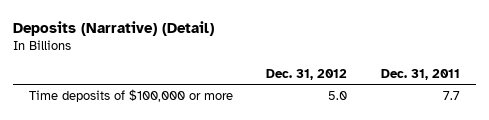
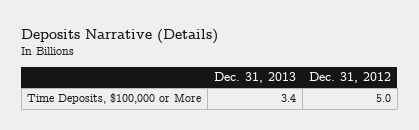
- Deposits (Narrative) (Detail)
+ Deposits Narrative (Details)
- | Dec. 31, 2012 | Dec. 31, 2011
+ | Dec. 31, 2013 | Dec. 31, 2012
- Time deposits of $100,000 or more | 5.0 | 7.7
+ Time Deposits, $100,000 or More | 3.4 | 5.0

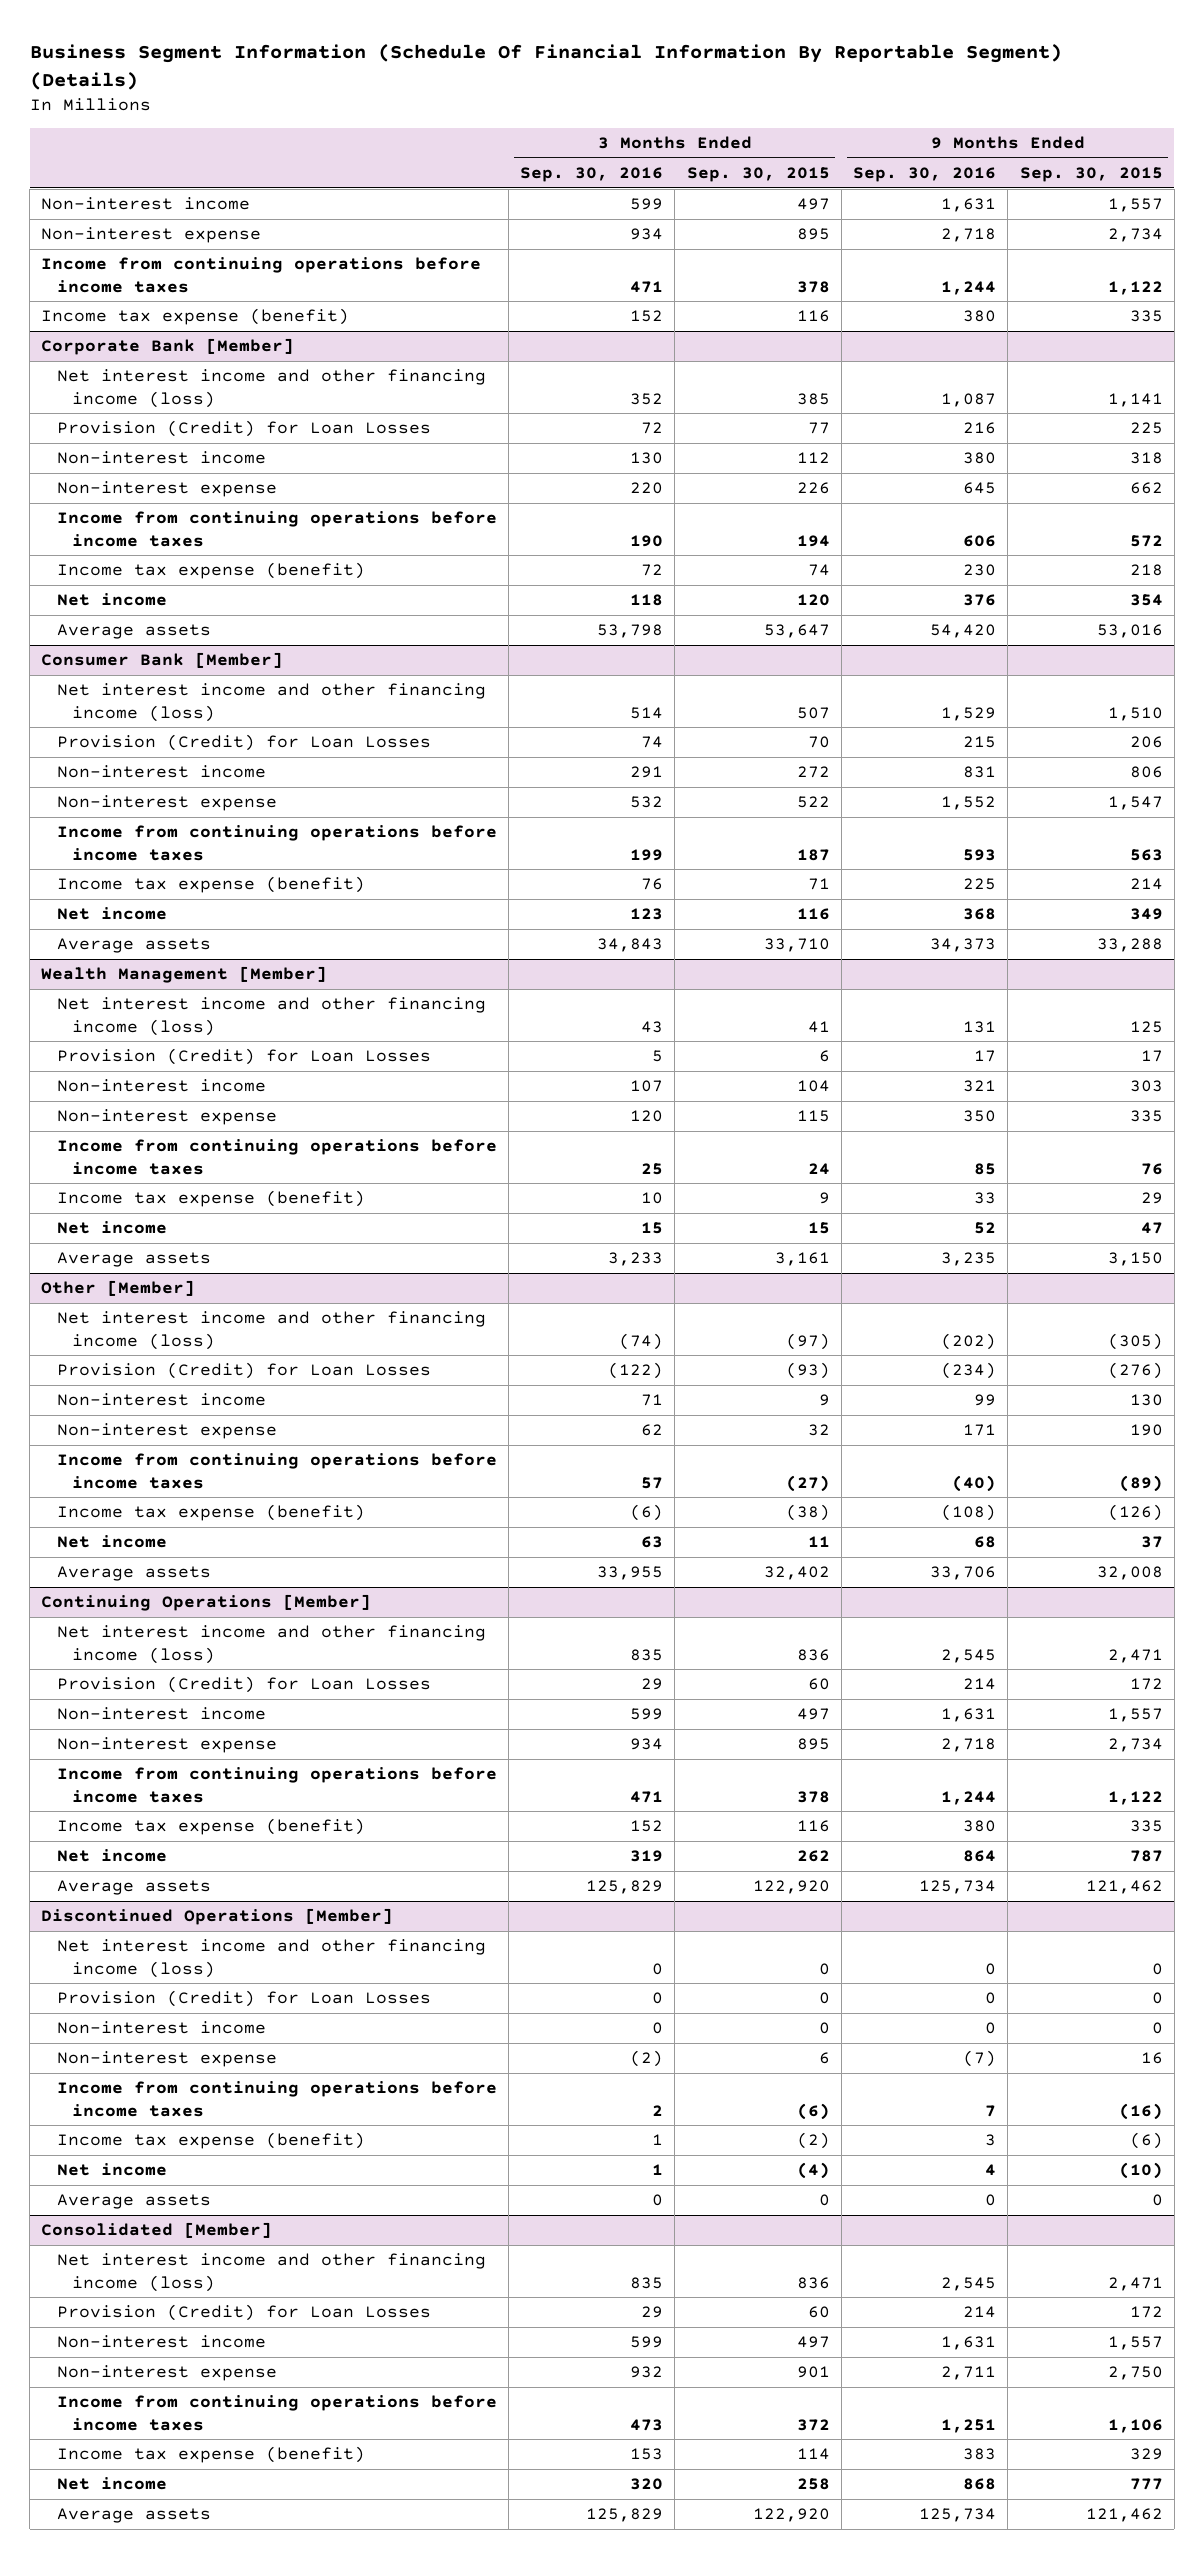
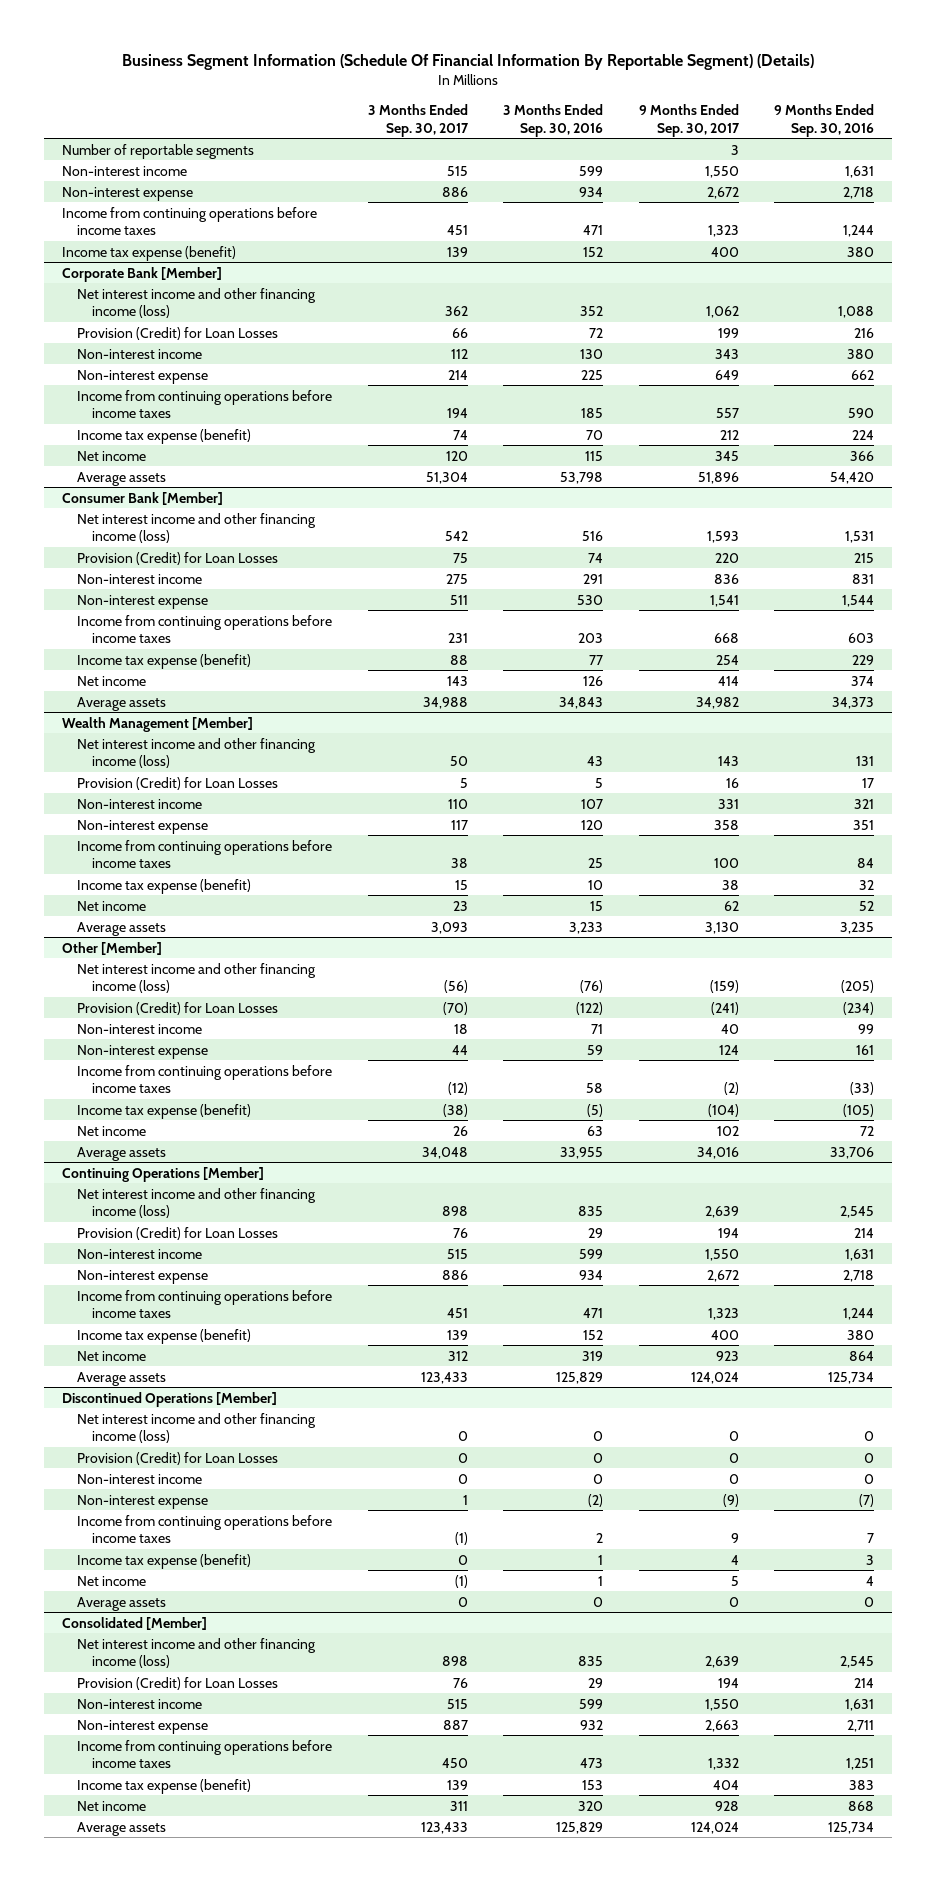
- | 3 Months Ended Sep. 30, 2016 | 3 Months Ended Sep. 30, 2015 | 9 Months Ended Sep. 30, 2016 | 9 Months Ended Sep. 30, 2015
+ | 3 Months Ended Sep. 30, 2017 | 3 Months Ended Sep. 30, 2016 | 9 Months Ended Sep. 30, 2017 | 9 Months Ended Sep. 30, 2016
+ Number of reportable segments | | | 3 |
@ Corporate Bank [Member]
- Net interest income and other financing income (loss) | 352 | 385 | 1,087 | 1,141
+ Net interest income and other financing income (loss) | 362 | 352 | 1,062 | 1,088
- Non-interest expense | 220 | 226 | 645 | 662
- Income from continuing operations before income taxes | 190 | 194 | 606 | 572
- Income tax expense (benefit) | 72 | 74 | 230 | 218
- Net income | 118 | 120 | 376 | 354
+ Non-interest expense | 214 | 225 | 649 | 662
+ Income from continuing operations before income taxes | 194 | 185 | 557 | 590
+ Income tax expense (benefit) | 74 | 70 | 212 | 224
+ Net income | 120 | 115 | 345 | 366
@ Consumer Bank [Member]
- Net interest income and other financing income (loss) | 514 | 507 | 1,529 | 1,510
+ Net interest income and other financing income (loss) | 542 | 516 | 1,593 | 1,531
- Non-interest expense | 532 | 522 | 1,552 | 1,547
- Income from continuing operations before income taxes | 199 | 187 | 593 | 563
- Income tax expense (benefit) | 76 | 71 | 225 | 214
- Net income | 123 | 116 | 368 | 349
+ Non-interest expense | 511 | 530 | 1,541 | 1,544
+ Income from continuing operations before income taxes | 231 | 203 | 668 | 603
+ Income tax expense (benefit) | 88 | 77 | 254 | 229
+ Net income | 143 | 126 | 414 | 374
@ Wealth Management [Member]
- Non-interest expense | 120 | 115 | 350 | 335
- Income from continuing operations before income taxes | 25 | 24 | 85 | 76
- Income tax expense (benefit) | 10 | 9 | 33 | 29
+ Non-interest expense | 117 | 120 | 358 | 351
+ Income from continuing operations before income taxes | 38 | 25 | 100 | 84
+ Income tax expense (benefit) | 15 | 10 | 38 | 32
@ Other [Member]
- Net interest income and other financing income (loss) | (74) | (97) | (202) | (305)
+ Net interest income and other financing income (loss) | (56) | (76) | (159) | (205)
- Non-interest expense | 62 | 32 | 171 | 190
- Income from continuing operations before income taxes | 57 | (27) | (40) | (89)
- Income tax expense (benefit) | (6) | (38) | (108) | (126)
- Net income | 63 | 11 | 68 | 37
+ Non-interest expense | 44 | 59 | 124 | 161
+ Income from continuing operations before income taxes | (12) | 58 | (2) | (33)
+ Income tax expense (benefit) | (38) | (5) | (104) | (105)
+ Net income | 26 | 63 | 102 | 72

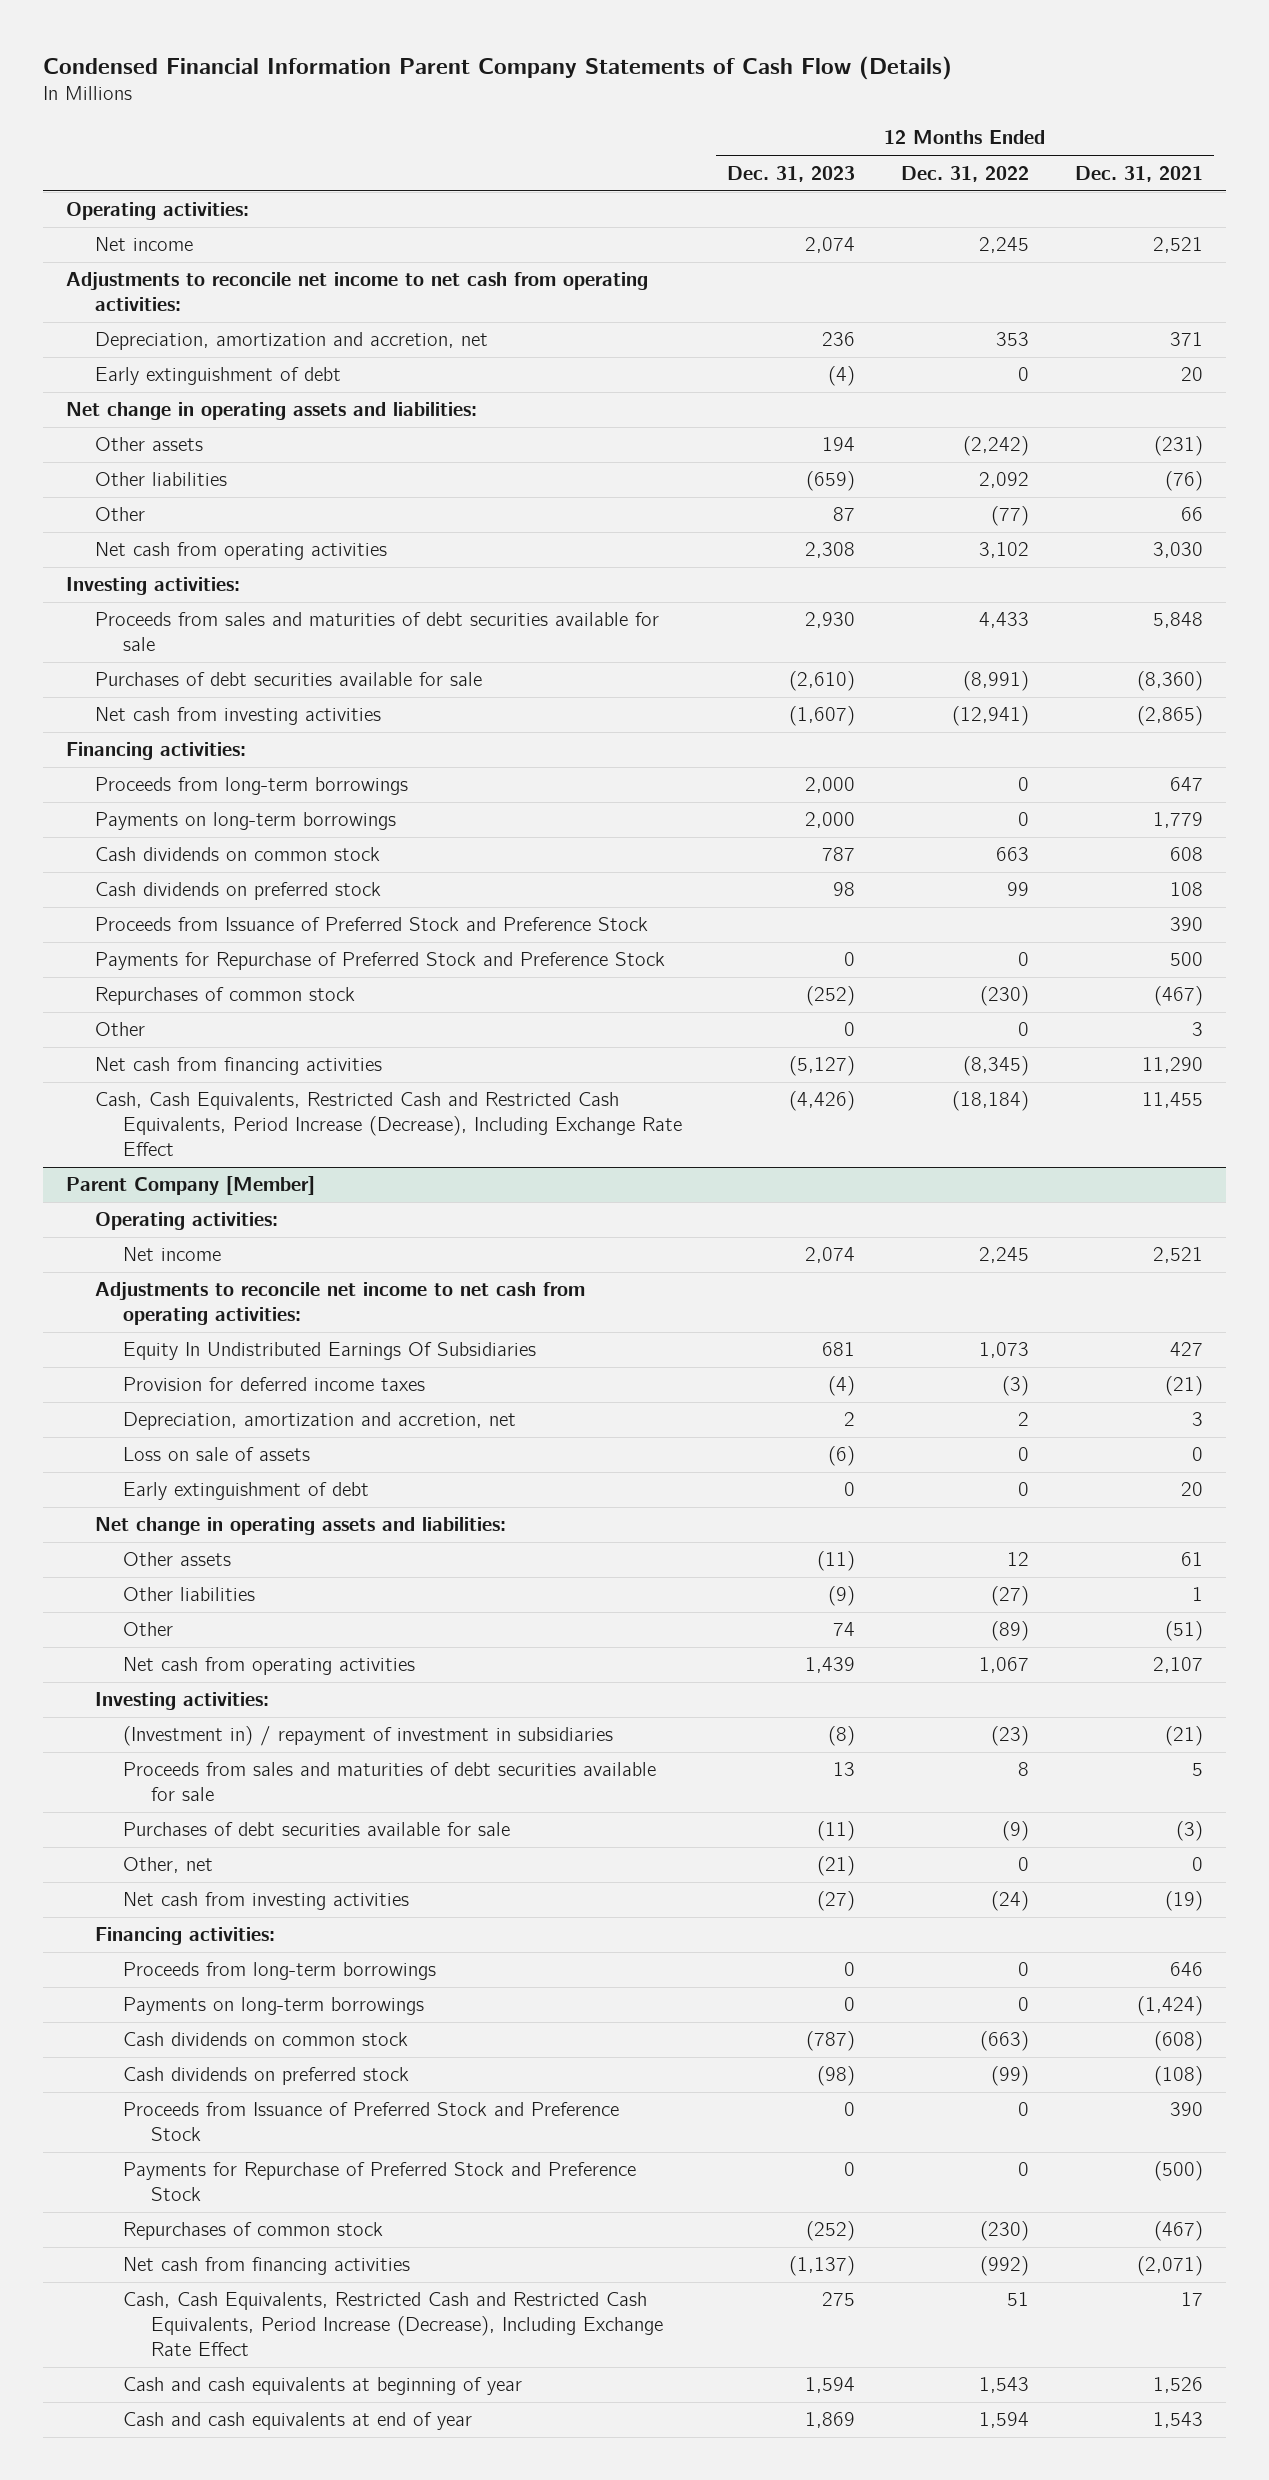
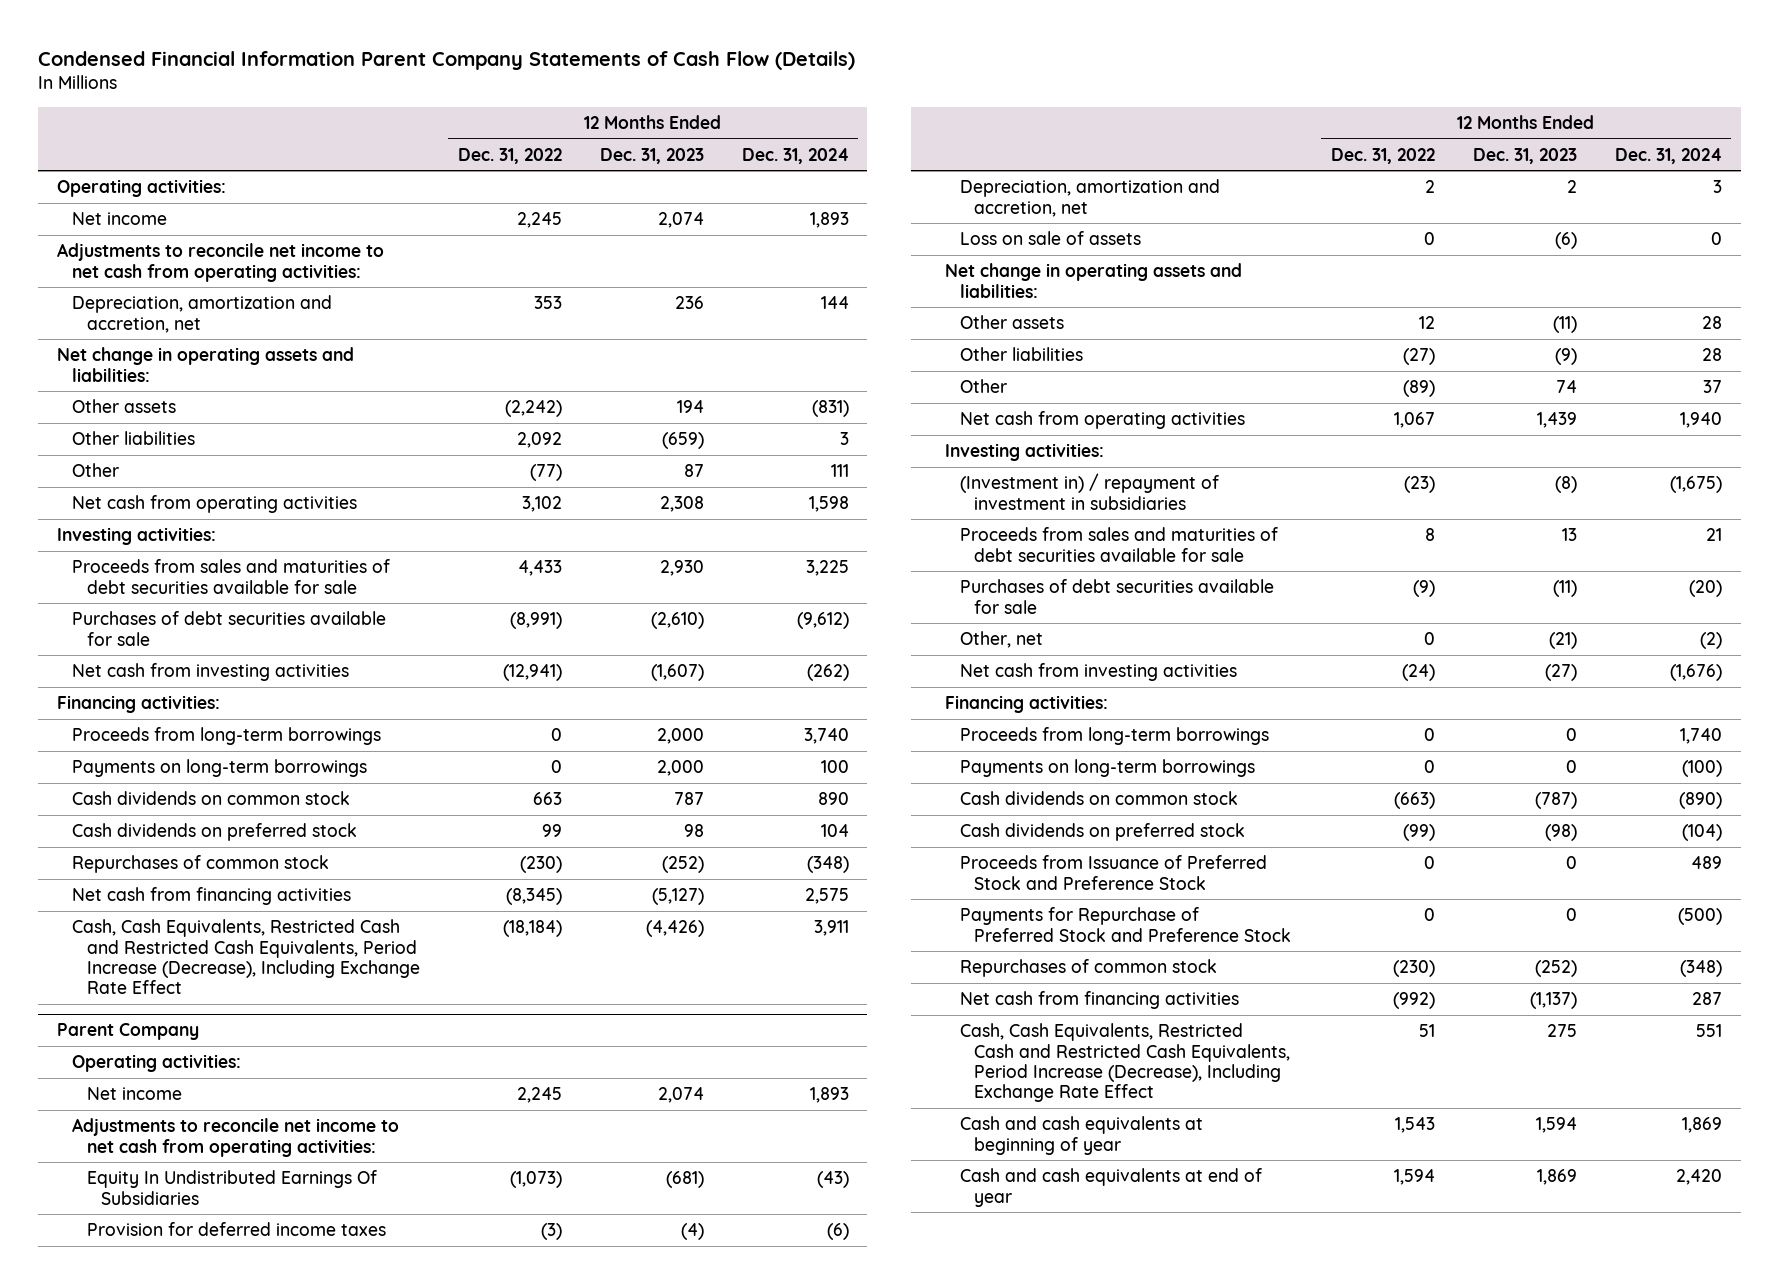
- | 12 Months Ended Dec. 31, 2023 | 12 Months Ended Dec. 31, 2022 | 12 Months Ended Dec. 31, 2021
+ | 12 Months Ended Dec. 31, 2022 | 12 Months Ended Dec. 31, 2023 | 12 Months Ended Dec. 31, 2024
- Early extinguishment of debt | (4) | 0 | 20
- Proceeds from Issuance of Preferred Stock and Preference Stock | | | 390
- Payments for Repurchase of Preferred Stock and Preference Stock | 0 | 0 | 500
- Other | 0 | 0 | 3
- Parent Company [Member]
+ Parent Company
- Equity In Undistributed Earnings Of Subsidiaries | 681 | 1,073 | 427
+ Equity In Undistributed Earnings Of Subsidiaries | (1,073) | (681) | (43)
- Early extinguishment of debt | 0 | 0 | 20

